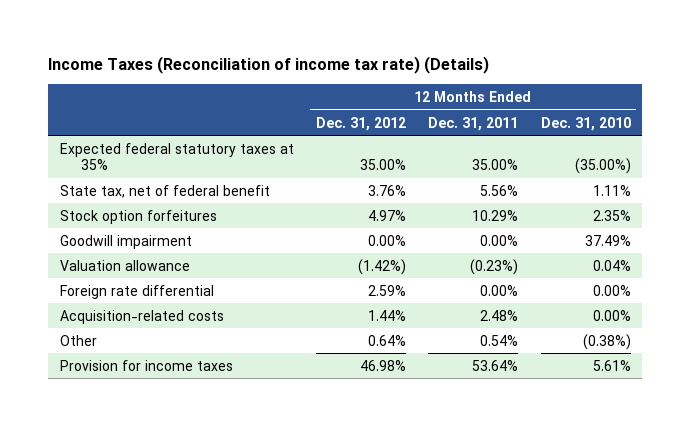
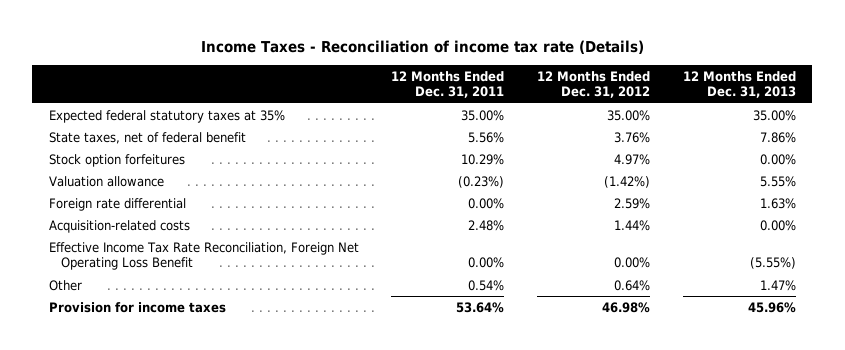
- Income Taxes (Reconciliation of income tax rate) (Details)
+ Income Taxes - Reconciliation of income tax rate (Details)
- | 12 Months Ended Dec. 31, 2012 | 12 Months Ended Dec. 31, 2011 | 12 Months Ended Dec. 31, 2010
+ | 12 Months Ended Dec. 31, 2011 | 12 Months Ended Dec. 31, 2012 | 12 Months Ended Dec. 31, 2013
- State tax, net of federal benefit | 3.76% | 5.56% | 1.11%
+ State taxes, net of federal benefit | 5.56% | 3.76% | 7.86%
- Goodwill impairment | 0.00% | 0.00% | 37.49%
+ Effective Income Tax Rate Reconciliation, Foreign Net Operating Loss Benefit | 0.00% | 0.00% | (5.55%)

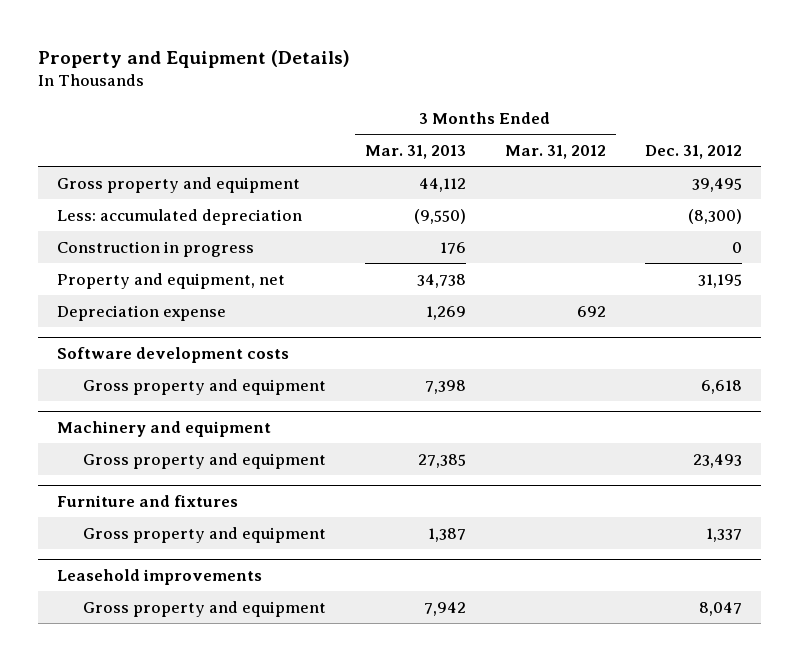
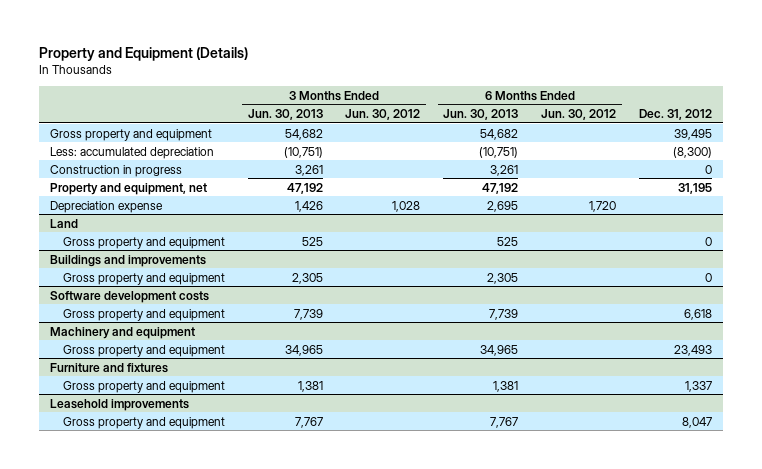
- | 3 Months Ended Mar. 31, 2013 | 3 Months Ended Mar. 31, 2012 | Dec. 31, 2012
+ | 3 Months Ended Jun. 30, 2013 | 3 Months Ended Jun. 30, 2012 | 6 Months Ended Jun. 30, 2013 | 6 Months Ended Jun. 30, 2012 | Dec. 31, 2012
+ Land
+ Gross property and equipment | 525 | | 525 | | 0
+ Buildings and improvements
+ Gross property and equipment | 2,305 | | 2,305 | | 0

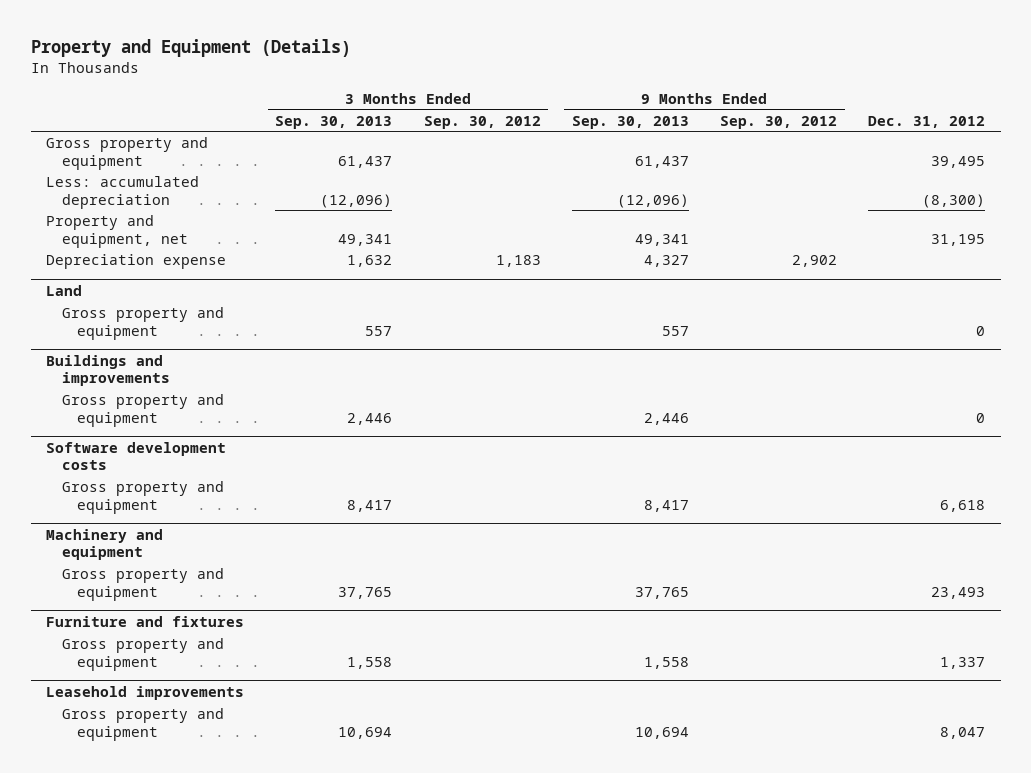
- | 3 Months Ended Jun. 30, 2013 | 3 Months Ended Jun. 30, 2012 | 6 Months Ended Jun. 30, 2013 | 6 Months Ended Jun. 30, 2012 | Dec. 31, 2012
+ | 3 Months Ended Sep. 30, 2013 | 3 Months Ended Sep. 30, 2012 | 9 Months Ended Sep. 30, 2013 | 9 Months Ended Sep. 30, 2012 | Dec. 31, 2012
- Construction in progress | 3,261 | | 3,261 | | 0

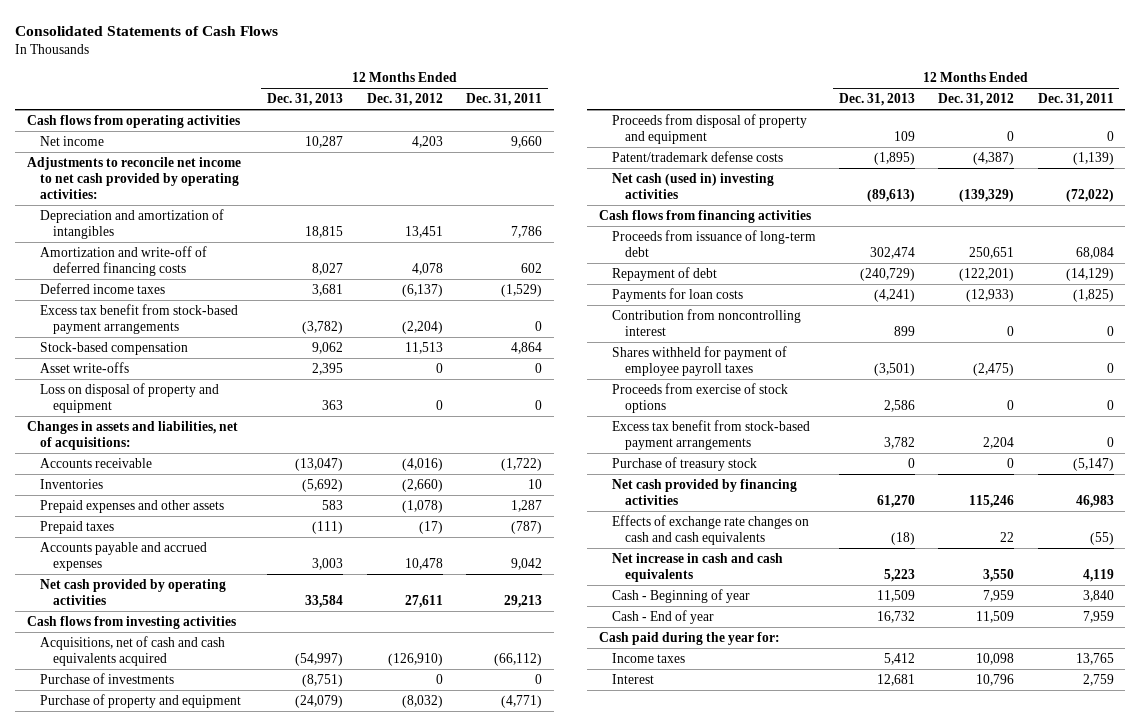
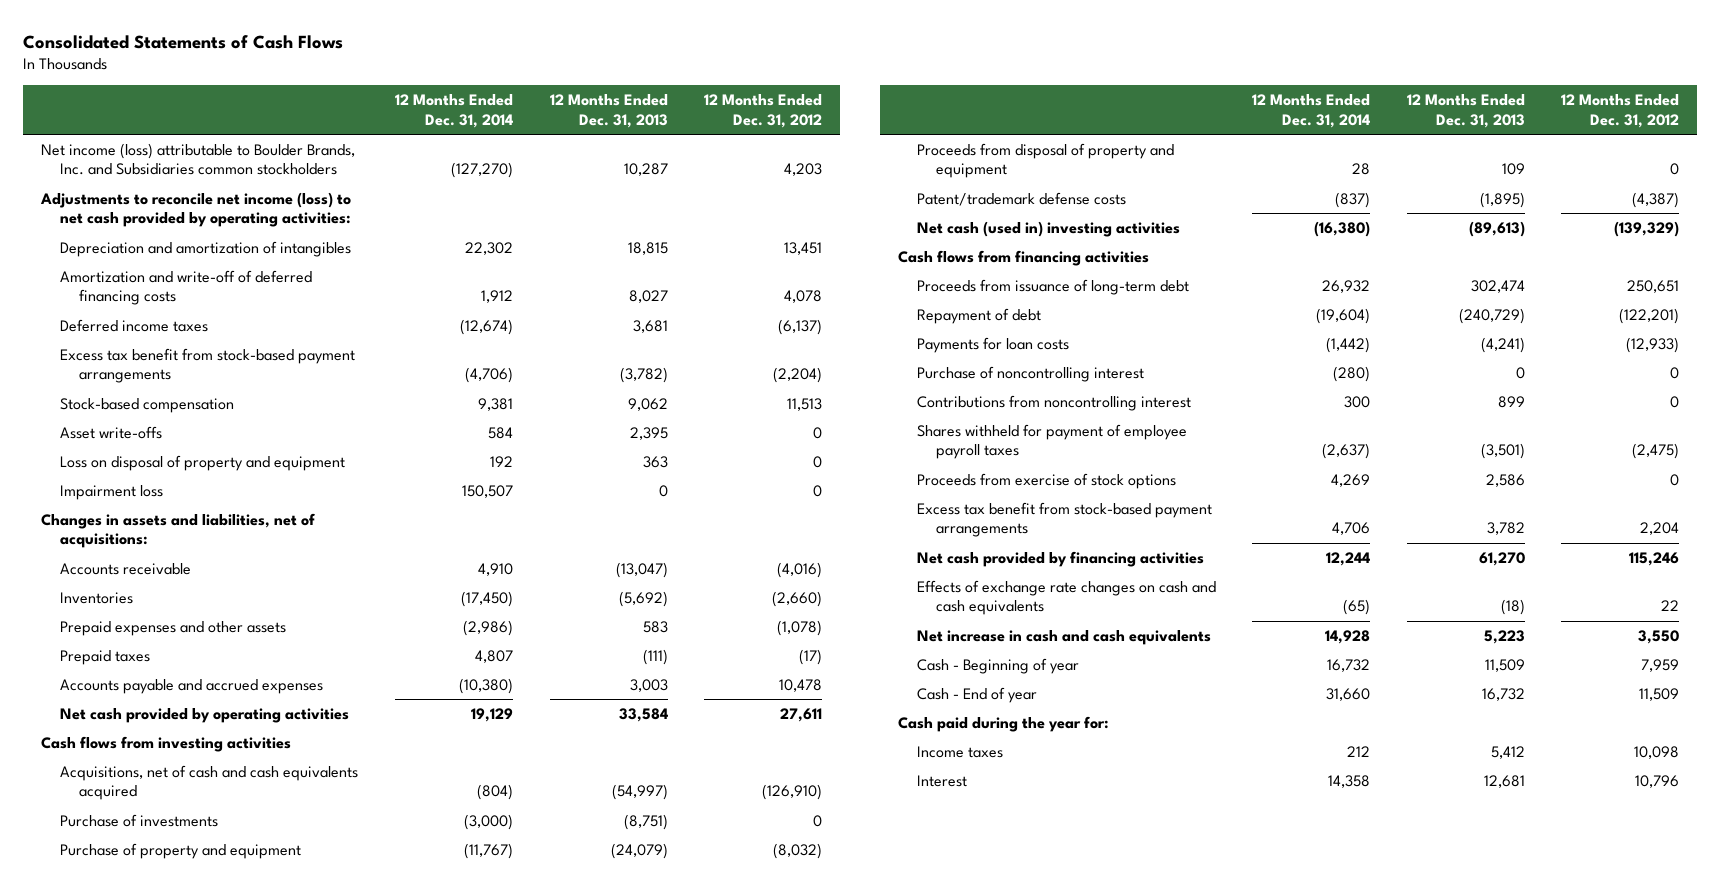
- | 12 Months Ended Dec. 31, 2013 | 12 Months Ended Dec. 31, 2012 | 12 Months Ended Dec. 31, 2011
+ | 12 Months Ended Dec. 31, 2014 | 12 Months Ended Dec. 31, 2013 | 12 Months Ended Dec. 31, 2012
- Cash flows from operating activities
- Net income | 10,287 | 4,203 | 9,660
- Adjustments to reconcile net income to net cash provided by operating activities:
+ Net income (loss) attributable to Boulder Brands, Inc. and Subsidiaries common stockholders | (127,270) | 10,287 | 4,203
+ Adjustments to reconcile net income (loss) to net cash provided by operating activities:
+ Impairment loss | 150,507 | 0 | 0
- Contribution from noncontrolling interest | 899 | 0 | 0
+ Purchase of noncontrolling interest | (280) | 0 | 0
+ Contributions from noncontrolling interest | 300 | 899 | 0
- Purchase of treasury stock | 0 | 0 | (5,147)

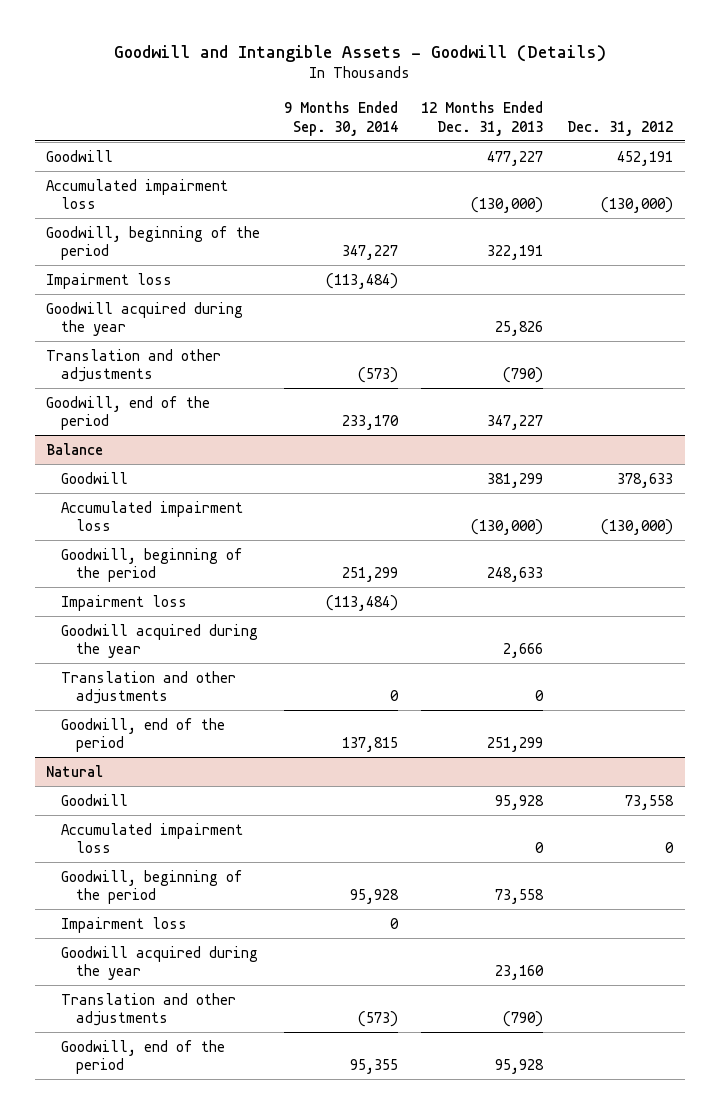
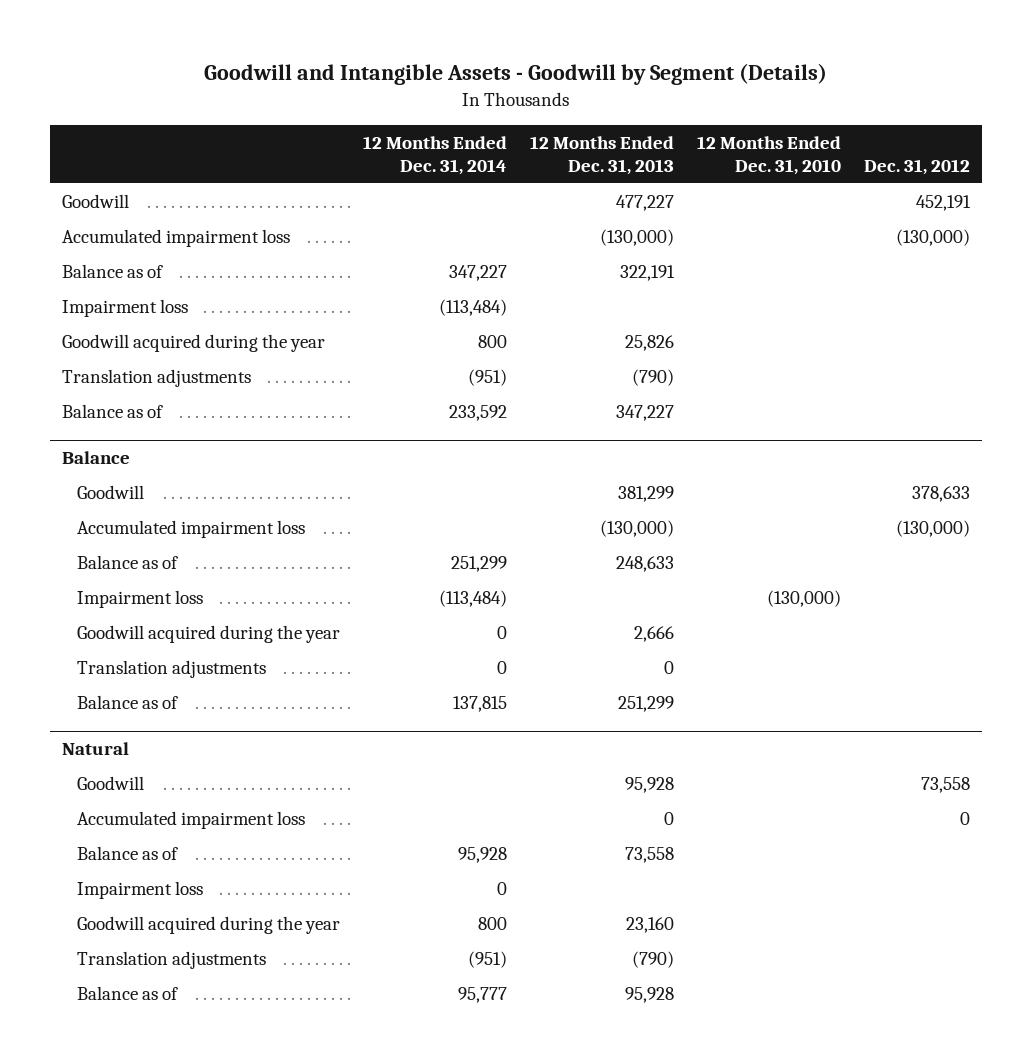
- Goodwill and Intangible Assets - Goodwill (Details)
+ Goodwill and Intangible Assets - Goodwill by Segment (Details)
- | 9 Months Ended Sep. 30, 2014 | 12 Months Ended Dec. 31, 2013 | Dec. 31, 2012
+ | 12 Months Ended Dec. 31, 2014 | 12 Months Ended Dec. 31, 2013 | 12 Months Ended Dec. 31, 2010 | Dec. 31, 2012
- Goodwill, beginning of the period | 347,227 | 322,191 |
+ Balance as of | 347,227 | 322,191 | |
- Translation and other adjustments | (573) | (790) |
- Goodwill, end of the period | 233,170 | 347,227 |
+ Translation adjustments | (951) | (790) | |
+ Balance as of | 233,592 | 347,227 | |
@ Balance
- Goodwill, beginning of the period | 251,299 | 248,633 |
+ Balance as of | 251,299 | 248,633 | |
- Translation and other adjustments | 0 | 0 |
- Goodwill, end of the period | 137,815 | 251,299 |
+ Translation adjustments | 0 | 0 | |
+ Balance as of | 137,815 | 251,299 | |
@ Natural
- Goodwill, beginning of the period | 95,928 | 73,558 |
+ Balance as of | 95,928 | 73,558 | |
- Translation and other adjustments | (573) | (790) |
- Goodwill, end of the period | 95,355 | 95,928 |
+ Translation adjustments | (951) | (790) | |
+ Balance as of | 95,777 | 95,928 | |

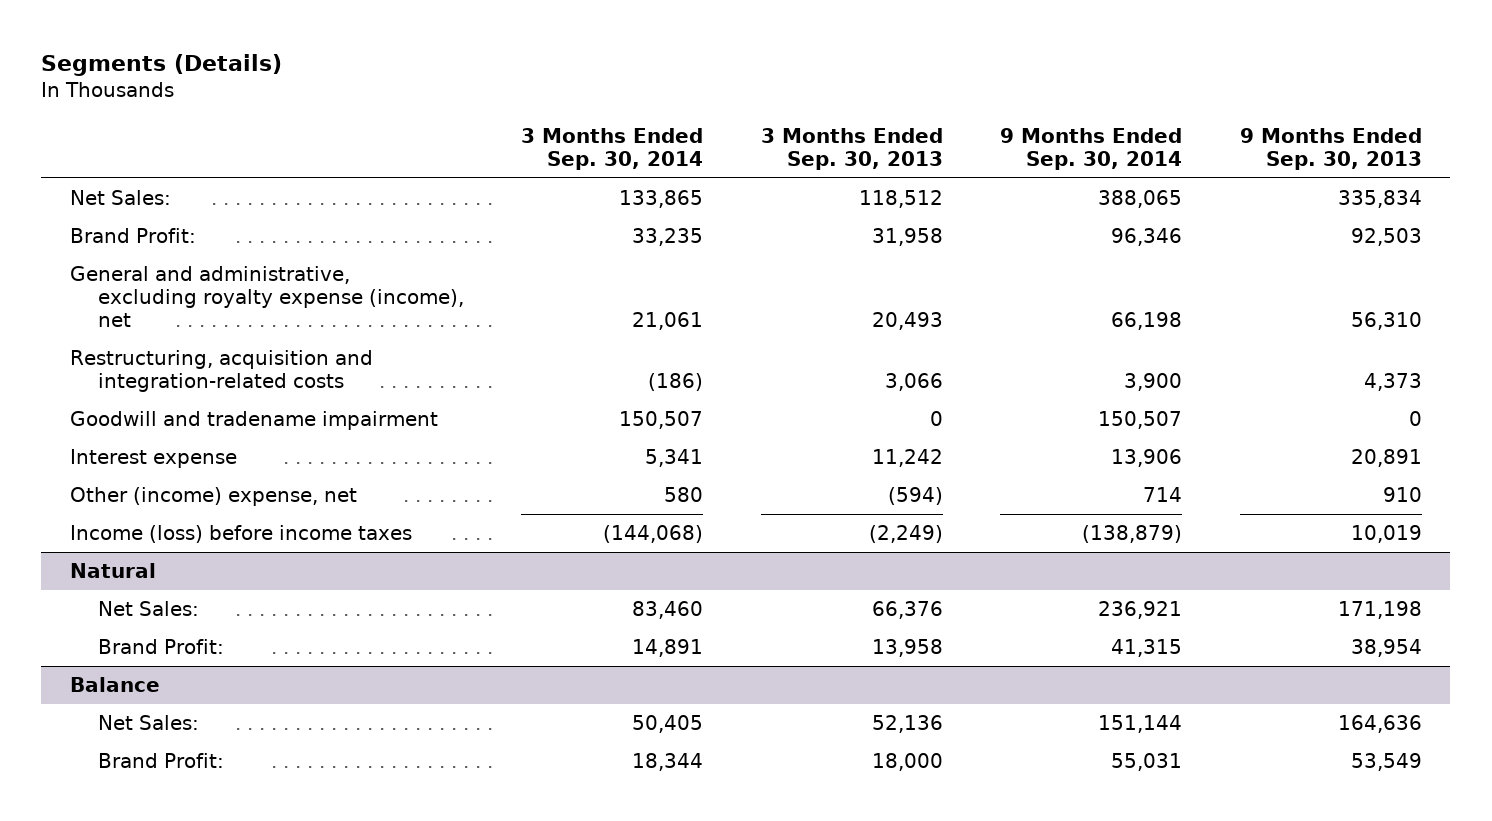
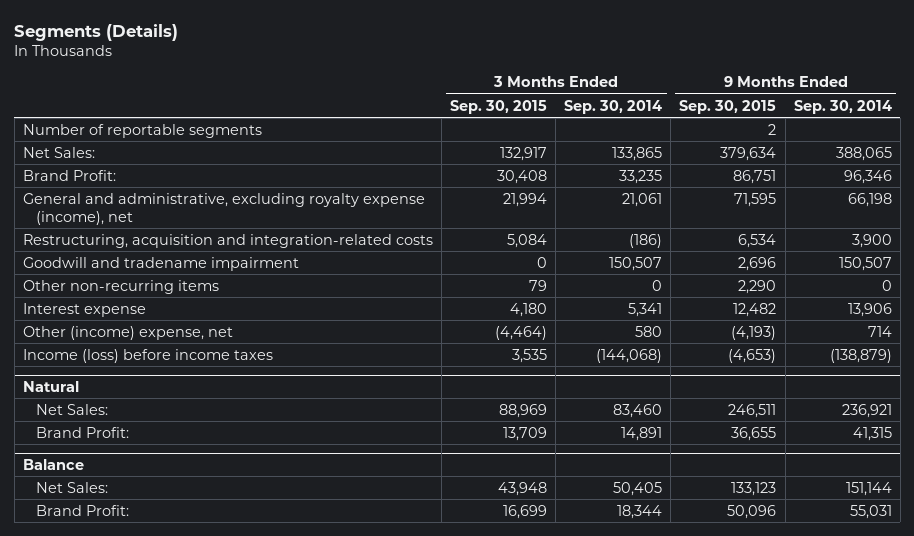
- | 3 Months Ended Sep. 30, 2014 | 3 Months Ended Sep. 30, 2013 | 9 Months Ended Sep. 30, 2014 | 9 Months Ended Sep. 30, 2013
+ | 3 Months Ended Sep. 30, 2015 | 3 Months Ended Sep. 30, 2014 | 9 Months Ended Sep. 30, 2015 | 9 Months Ended Sep. 30, 2014
+ Number of reportable segments | | | 2 |
+ Other non-recurring items | 79 | 0 | 2,290 | 0

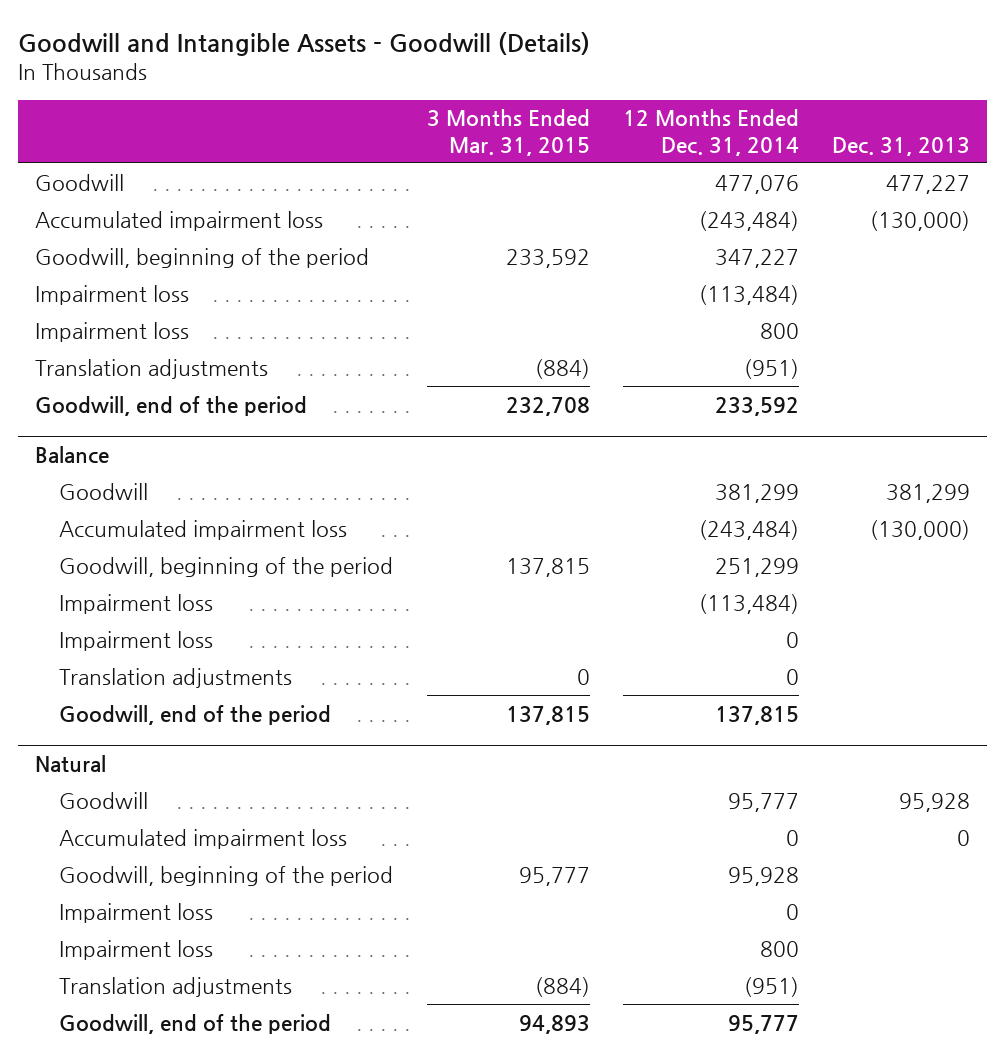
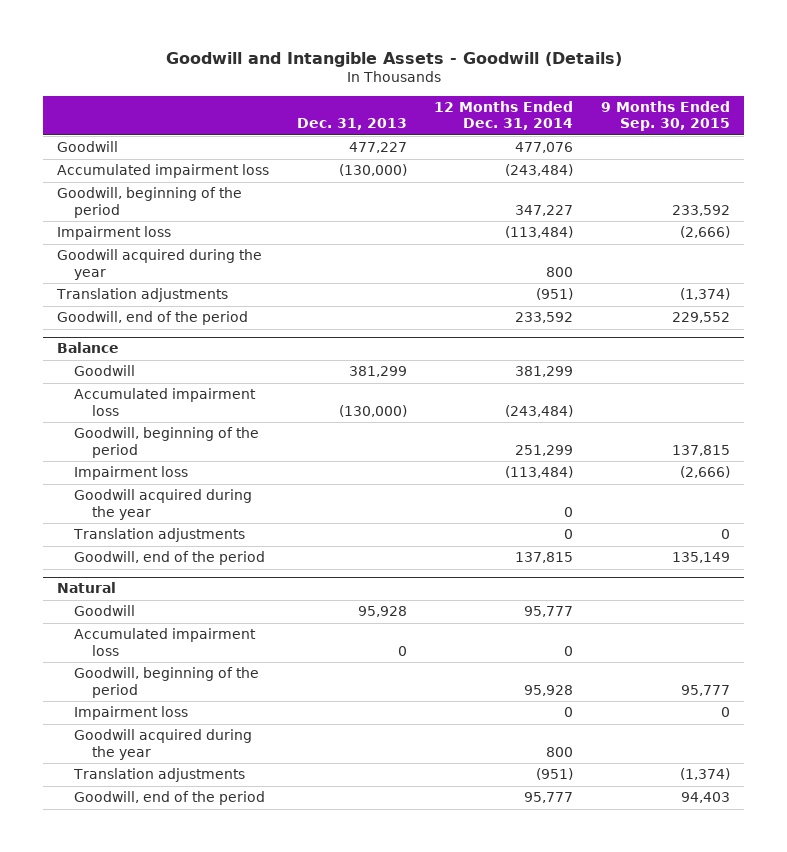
- | 3 Months Ended Mar. 31, 2015 | 12 Months Ended Dec. 31, 2014 | Dec. 31, 2013
+ | Dec. 31, 2013 | 12 Months Ended Dec. 31, 2014 | 9 Months Ended Sep. 30, 2015
- Impairment loss | | 800 |
+ Goodwill acquired during the year | | 800 |
@ Balance
- Impairment loss | | 0 |
+ Goodwill acquired during the year | | 0 |
@ Natural
- Impairment loss | | 800 |
+ Goodwill acquired during the year | | 800 |

